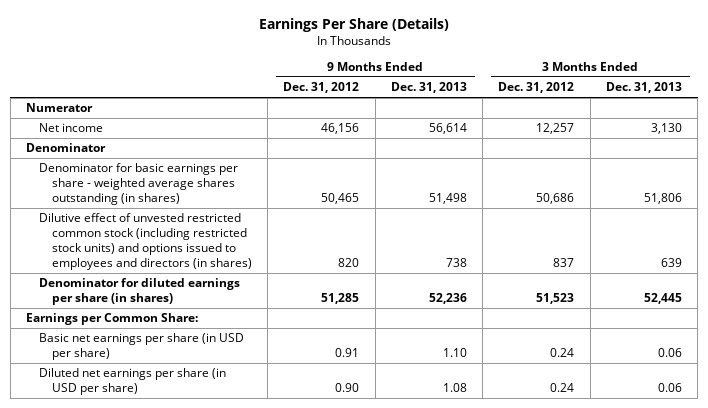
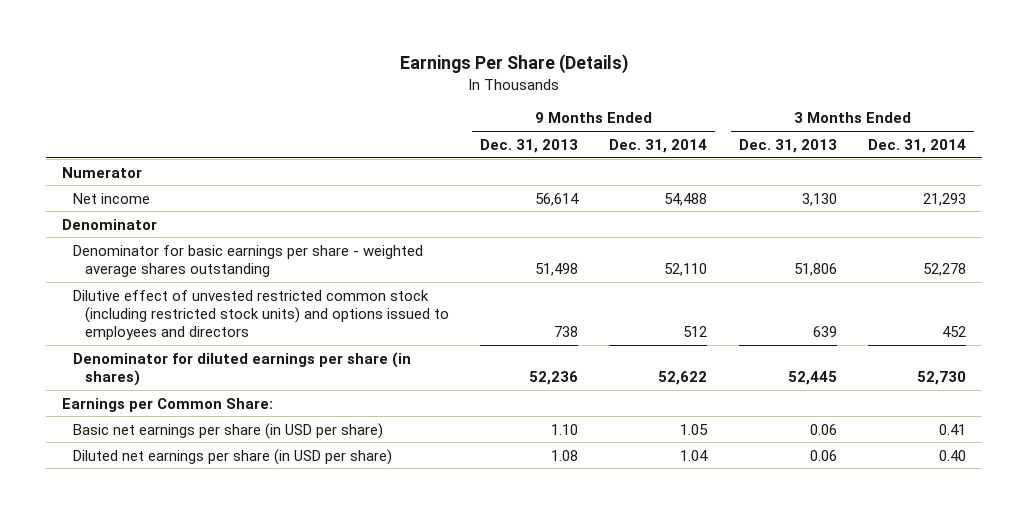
- | 9 Months Ended Dec. 31, 2012 | 9 Months Ended Dec. 31, 2013 | 3 Months Ended Dec. 31, 2012 | 3 Months Ended Dec. 31, 2013
+ | 9 Months Ended Dec. 31, 2013 | 9 Months Ended Dec. 31, 2014 | 3 Months Ended Dec. 31, 2013 | 3 Months Ended Dec. 31, 2014
- Denominator for basic earnings per share - weighted average shares outstanding (in shares) | 50,465 | 51,498 | 50,686 | 51,806
- Dilutive effect of unvested restricted common stock (including restricted stock units) and options issued to employees and directors (in shares) | 820 | 738 | 837 | 639
+ Denominator for basic earnings per share - weighted average shares outstanding | 51,498 | 52,110 | 51,806 | 52,278
+ Dilutive effect of unvested restricted common stock (including restricted stock units) and options issued to employees and directors | 738 | 512 | 639 | 452

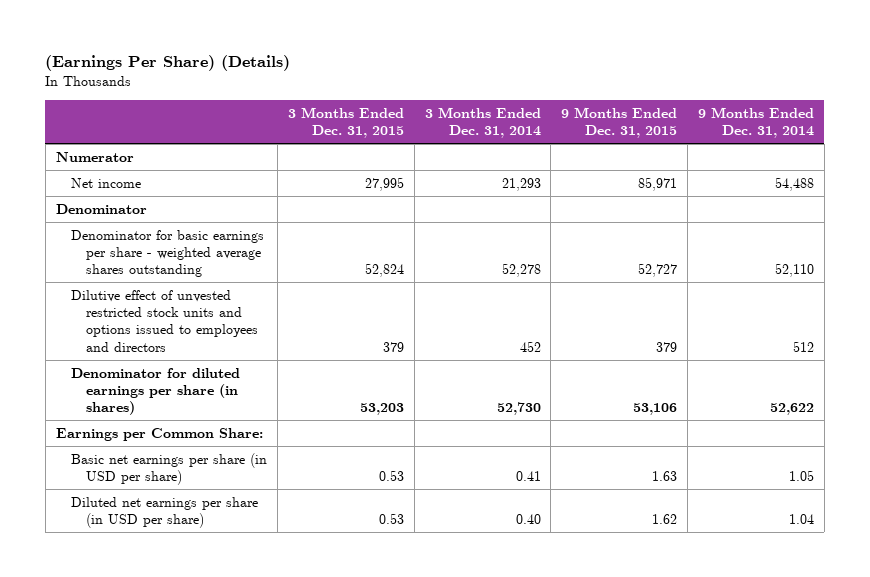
- Earnings Per Share (Details)
+ (Earnings Per Share) (Details)
- | 9 Months Ended Dec. 31, 2013 | 9 Months Ended Dec. 31, 2014 | 3 Months Ended Dec. 31, 2013 | 3 Months Ended Dec. 31, 2014
+ | 3 Months Ended Dec. 31, 2015 | 3 Months Ended Dec. 31, 2014 | 9 Months Ended Dec. 31, 2015 | 9 Months Ended Dec. 31, 2014
- Dilutive effect of unvested restricted common stock (including restricted stock units) and options issued to employees and directors | 738 | 512 | 639 | 452
+ Dilutive effect of unvested restricted stock units and options issued to employees and directors | 379 | 452 | 379 | 512

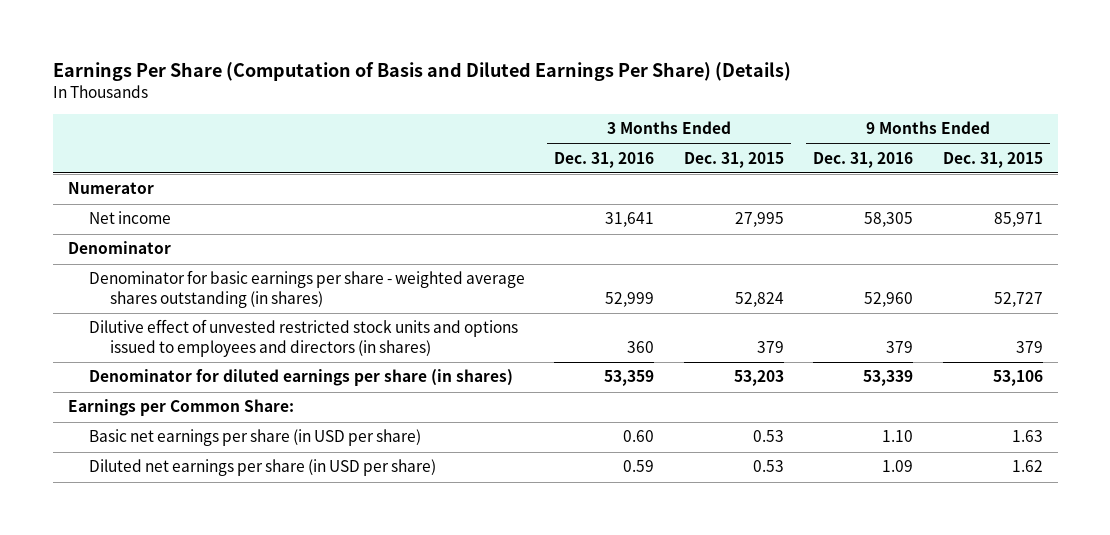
- (Earnings Per Share) (Details)
+ Earnings Per Share (Computation of Basis and Diluted Earnings Per Share) (Details)
- | 3 Months Ended Dec. 31, 2015 | 3 Months Ended Dec. 31, 2014 | 9 Months Ended Dec. 31, 2015 | 9 Months Ended Dec. 31, 2014
+ | 3 Months Ended Dec. 31, 2016 | 3 Months Ended Dec. 31, 2015 | 9 Months Ended Dec. 31, 2016 | 9 Months Ended Dec. 31, 2015
- Denominator for basic earnings per share - weighted average shares outstanding | 52,824 | 52,278 | 52,727 | 52,110
- Dilutive effect of unvested restricted stock units and options issued to employees and directors | 379 | 452 | 379 | 512
+ Denominator for basic earnings per share - weighted average shares outstanding (in shares) | 52,999 | 52,824 | 52,960 | 52,727
+ Dilutive effect of unvested restricted stock units and options issued to employees and directors (in shares) | 360 | 379 | 379 | 379

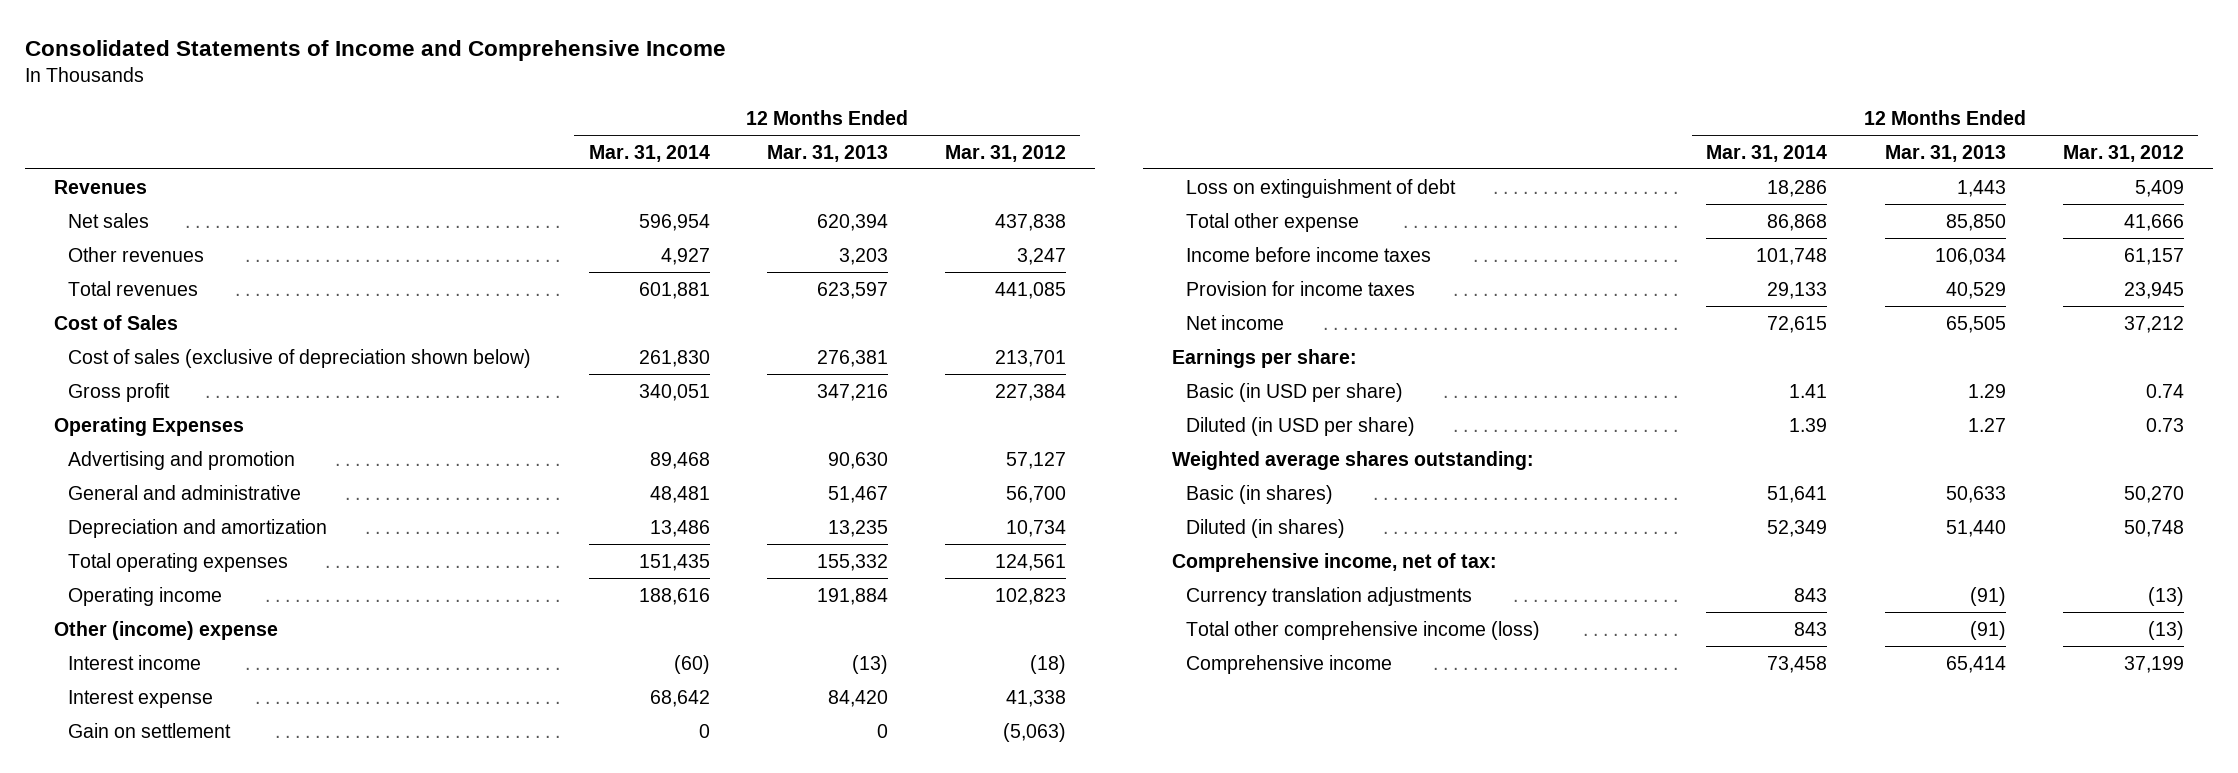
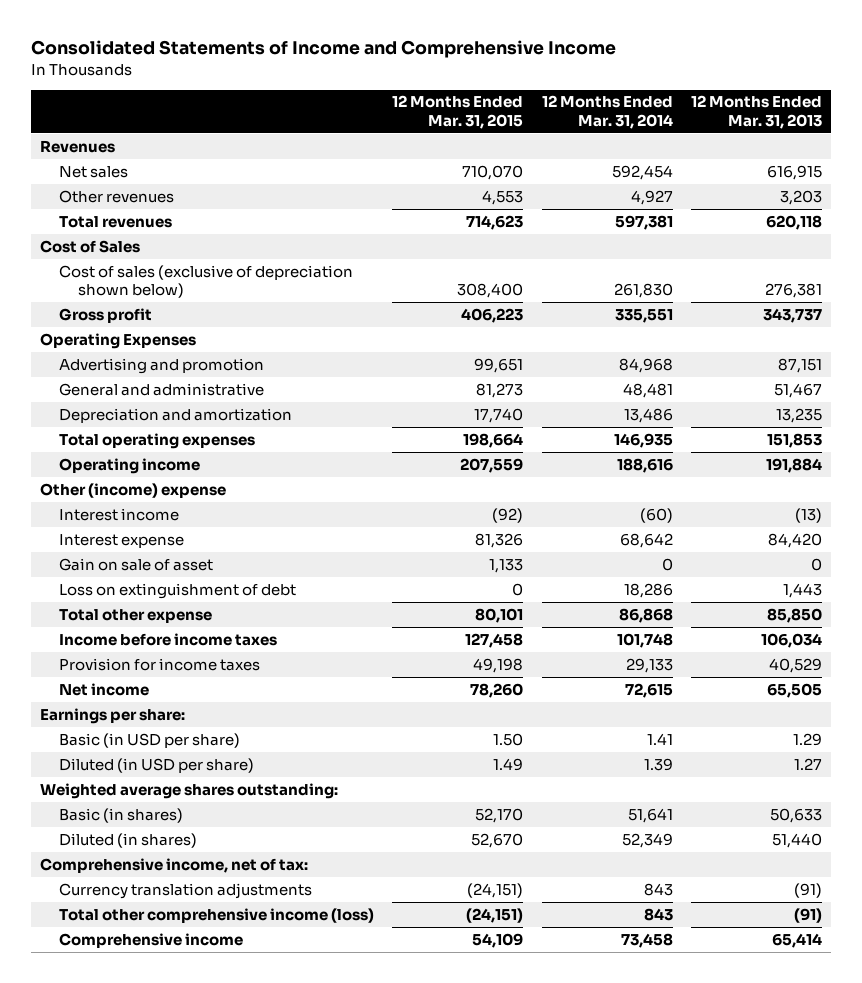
- | 12 Months Ended Mar. 31, 2014 | 12 Months Ended Mar. 31, 2013 | 12 Months Ended Mar. 31, 2012
+ | 12 Months Ended Mar. 31, 2015 | 12 Months Ended Mar. 31, 2014 | 12 Months Ended Mar. 31, 2013
- Net sales | 596,954 | 620,394 | 437,838
+ Net sales | 710,070 | 592,454 | 616,915
- Total revenues | 601,881 | 623,597 | 441,085
+ Total revenues | 714,623 | 597,381 | 620,118
- Gross profit | 340,051 | 347,216 | 227,384
+ Gross profit | 406,223 | 335,551 | 343,737
- Advertising and promotion | 89,468 | 90,630 | 57,127
+ Advertising and promotion | 99,651 | 84,968 | 87,151
- Total operating expenses | 151,435 | 155,332 | 124,561
+ Total operating expenses | 198,664 | 146,935 | 151,853
- Gain on settlement | 0 | 0 | (5,063)
+ Gain on sale of asset | 1,133 | 0 | 0

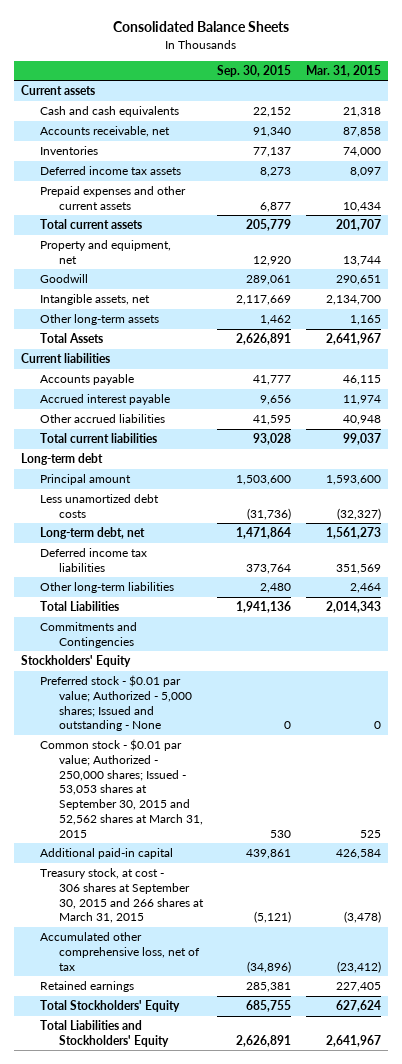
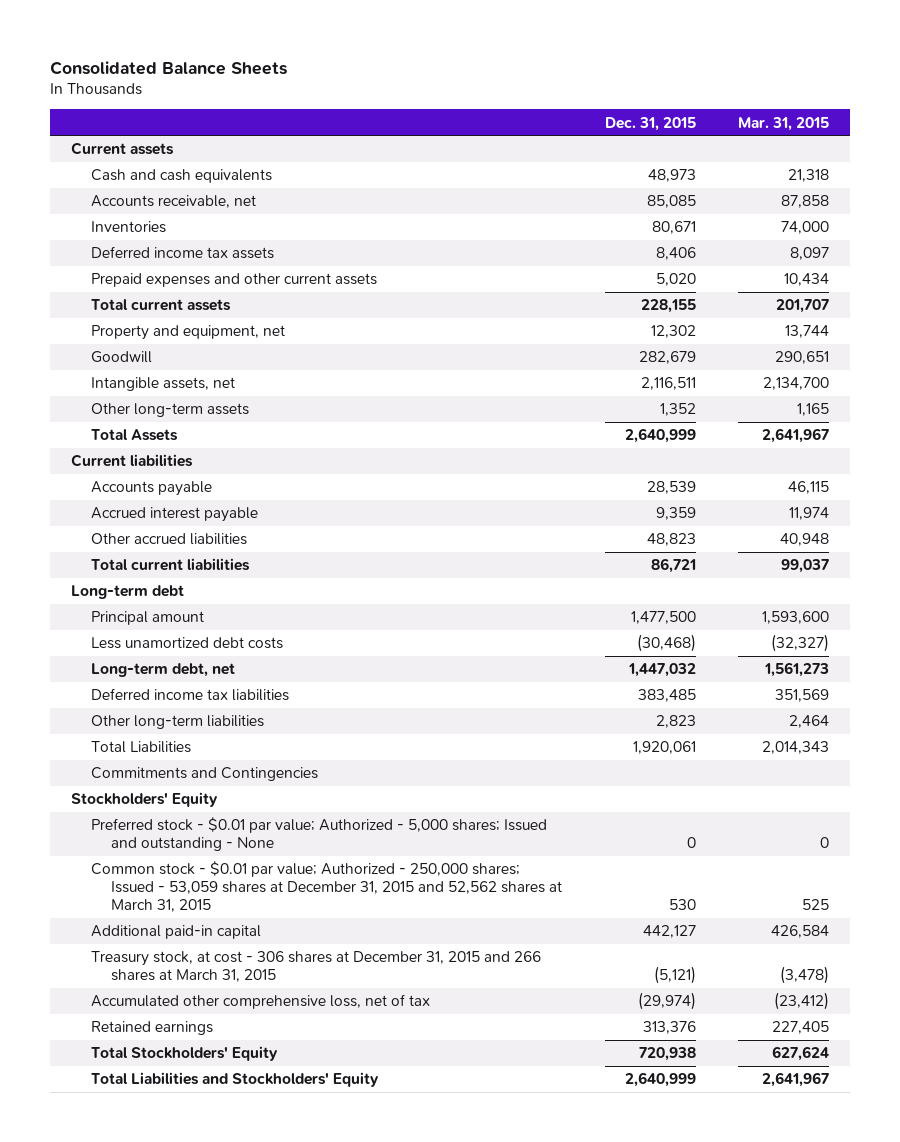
- | Sep. 30, 2015 | Mar. 31, 2015
+ | Dec. 31, 2015 | Mar. 31, 2015
- Common stock - $0.01 par value; Authorized - 250,000 shares; Issued - 53,053 shares at September 30, 2015 and 52,562 shares at March 31, 2015 | 530 | 525
+ Common stock - $0.01 par value; Authorized - 250,000 shares; Issued - 53,059 shares at December 31, 2015 and 52,562 shares at March 31, 2015 | 530 | 525
- Treasury stock, at cost - 306 shares at September 30, 2015 and 266 shares at March 31, 2015 | (5,121) | (3,478)
+ Treasury stock, at cost - 306 shares at December 31, 2015 and 266 shares at March 31, 2015 | (5,121) | (3,478)

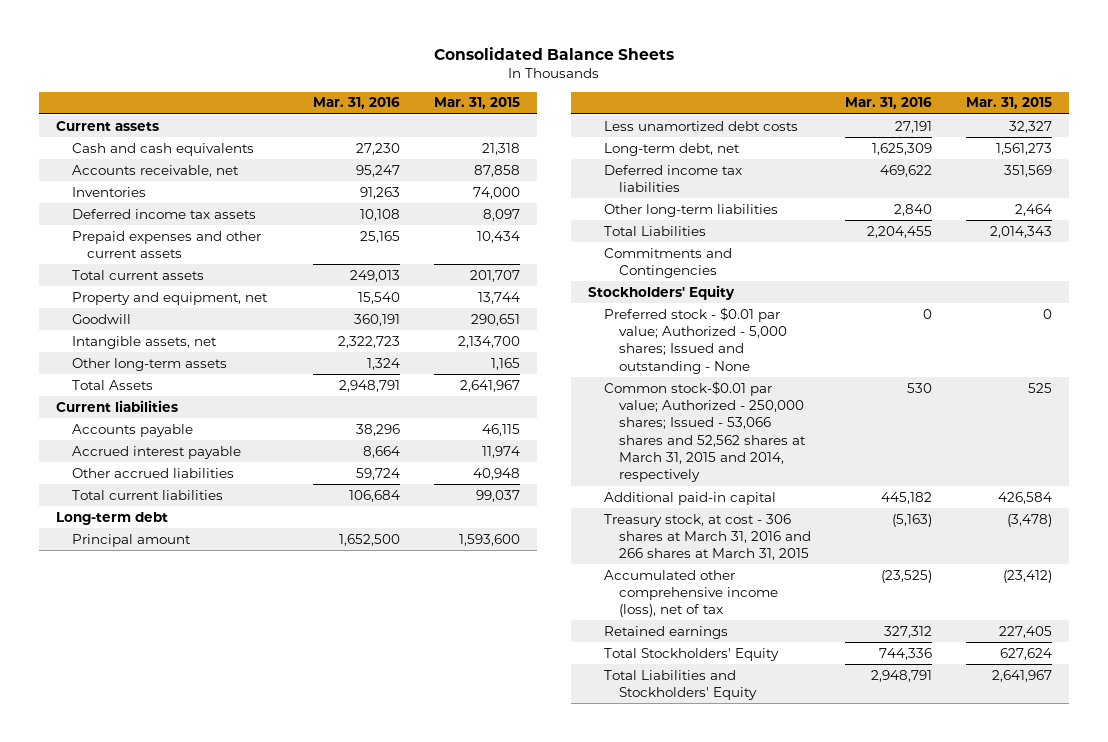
- | Dec. 31, 2015 | Mar. 31, 2015
+ | Mar. 31, 2016 | Mar. 31, 2015
- Less unamortized debt costs | (30,468) | (32,327)
+ Less unamortized debt costs | 27,191 | 32,327
- Common stock - $0.01 par value; Authorized - 250,000 shares; Issued - 53,059 shares at December 31, 2015 and 52,562 shares at March 31, 2015 | 530 | 525
+ Common stock-$0.01 par value; Authorized - 250,000 shares; Issued - 53,066 shares and 52,562 shares at March 31, 2015 and 2014, respectively | 530 | 525
- Treasury stock, at cost - 306 shares at December 31, 2015 and 266 shares at March 31, 2015 | (5,121) | (3,478)
- Accumulated other comprehensive loss, net of tax | (29,974) | (23,412)
+ Treasury stock, at cost - 306 shares at March 31, 2016 and 266 shares at March 31, 2015 | (5,163) | (3,478)
+ Accumulated other comprehensive income (loss), net of tax | (23,525) | (23,412)

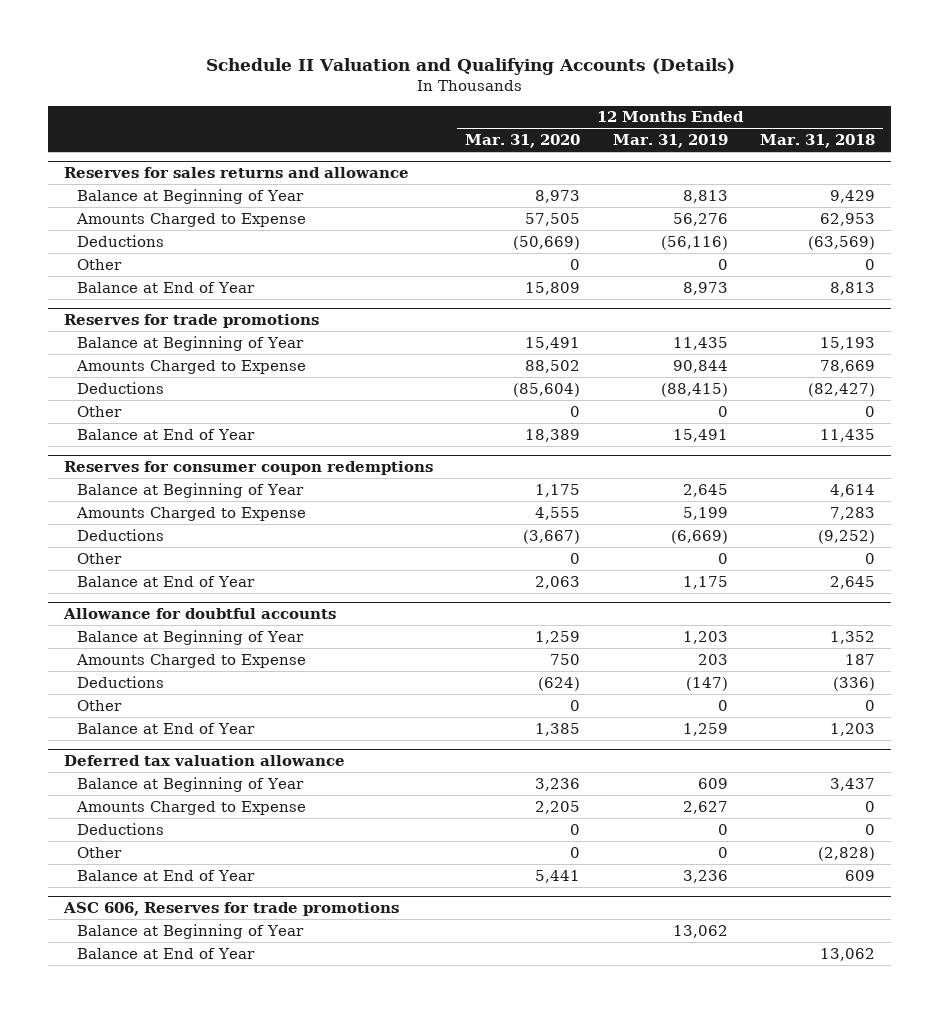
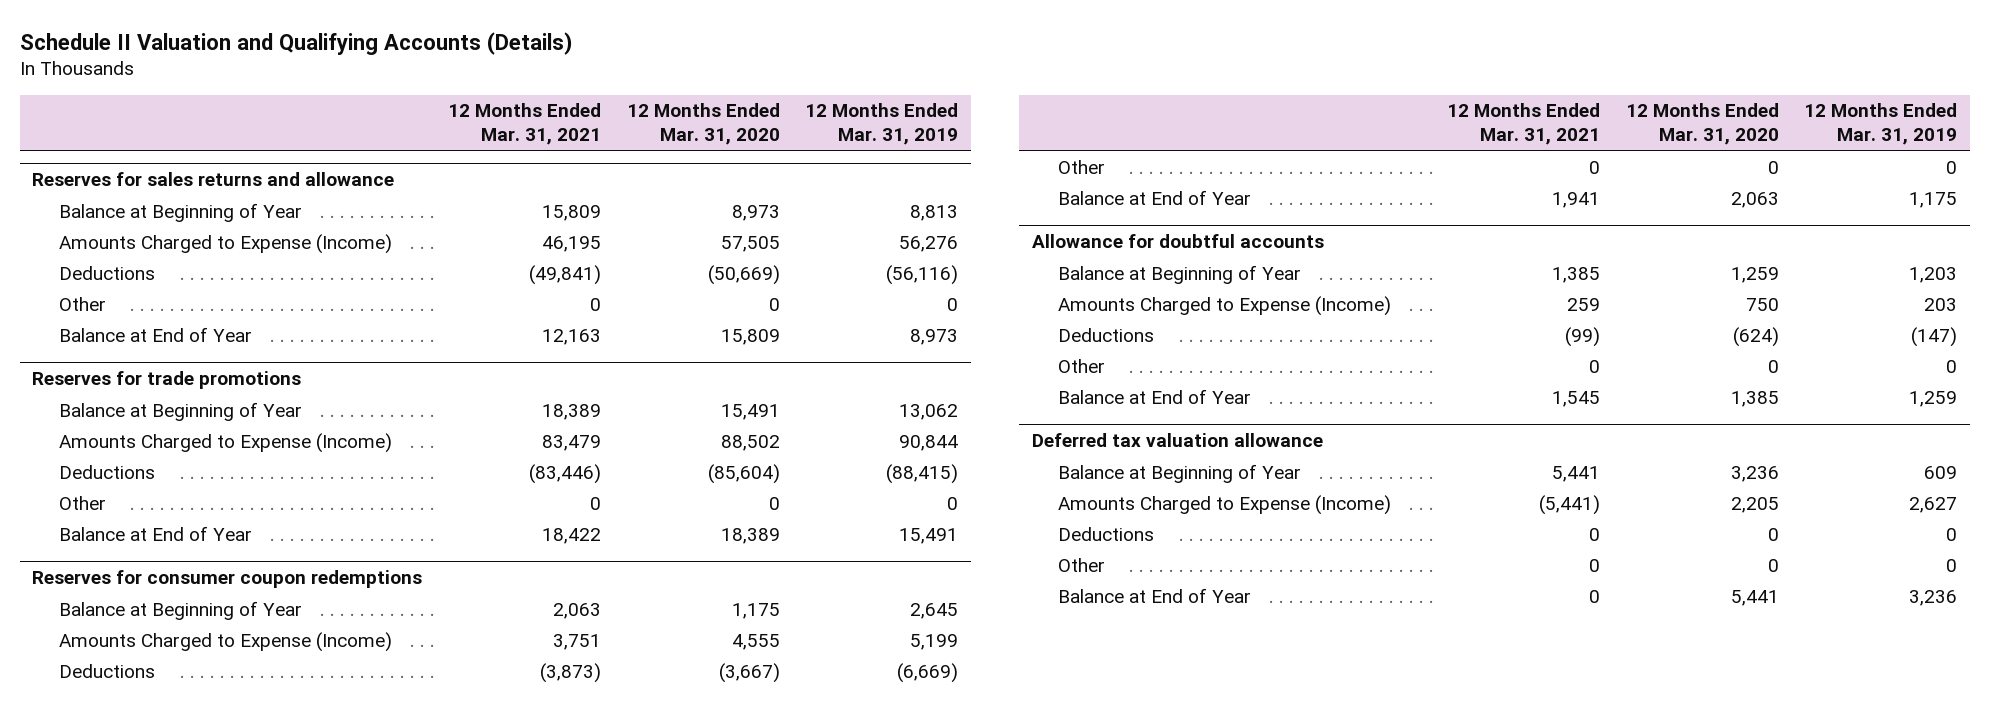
- | 12 Months Ended Mar. 31, 2020 | 12 Months Ended Mar. 31, 2019 | 12 Months Ended Mar. 31, 2018
+ | 12 Months Ended Mar. 31, 2021 | 12 Months Ended Mar. 31, 2020 | 12 Months Ended Mar. 31, 2019
@ Reserves for sales returns and allowance
- Amounts Charged to Expense | 57,505 | 56,276 | 62,953
+ Amounts Charged to Expense (Income) | 46,195 | 57,505 | 56,276
@ Reserves for trade promotions
- Balance at Beginning of Year | 15,491 | 11,435 | 15,193
- Amounts Charged to Expense | 88,502 | 90,844 | 78,669
+ Balance at Beginning of Year | 18,389 | 15,491 | 13,062
+ Amounts Charged to Expense (Income) | 83,479 | 88,502 | 90,844
@ Reserves for consumer coupon redemptions
- Amounts Charged to Expense | 4,555 | 5,199 | 7,283
+ Amounts Charged to Expense (Income) | 3,751 | 4,555 | 5,199
@ Allowance for doubtful accounts
- Amounts Charged to Expense | 750 | 203 | 187
+ Amounts Charged to Expense (Income) | 259 | 750 | 203
@ Deferred tax valuation allowance
- Amounts Charged to Expense | 2,205 | 2,627 | 0
+ Amounts Charged to Expense (Income) | (5,441) | 2,205 | 2,627
- ASC 606, Reserves for trade promotions
- Balance at Beginning of Year | | 13,062 |
- Balance at End of Year | | | 13,062

